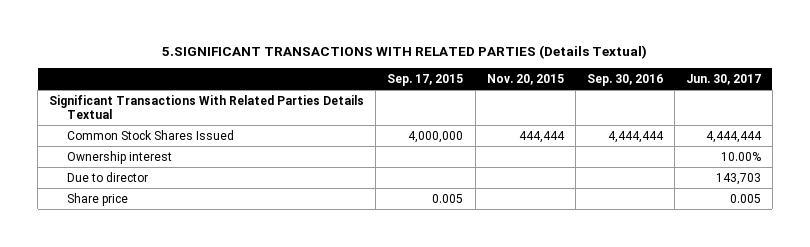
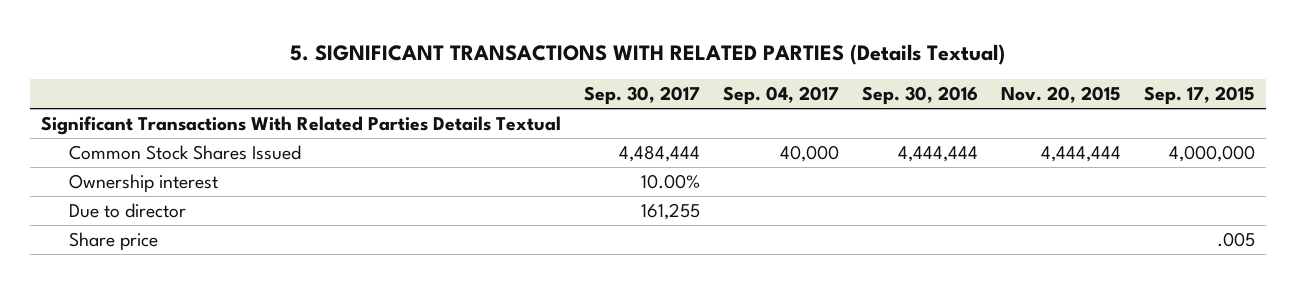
- 5.SIGNIFICANT TRANSACTIONS WITH RELATED PARTIES (Details Textual)
+ 5. SIGNIFICANT TRANSACTIONS WITH RELATED PARTIES (Details Textual)
- | Sep. 17, 2015 | Nov. 20, 2015 | Sep. 30, 2016 | Jun. 30, 2017
+ | Sep. 30, 2017 | Sep. 04, 2017 | Sep. 30, 2016 | Nov. 20, 2015 | Sep. 17, 2015
- Common Stock Shares Issued | 4,000,000 | 444,444 | 4,444,444 | 4,444,444
+ Common Stock Shares Issued | 4,484,444 | 40,000 | 4,444,444 | 4,444,444 | 4,000,000
- Share price | 0.005 | | | 0.005
+ Share price | | | | | .005

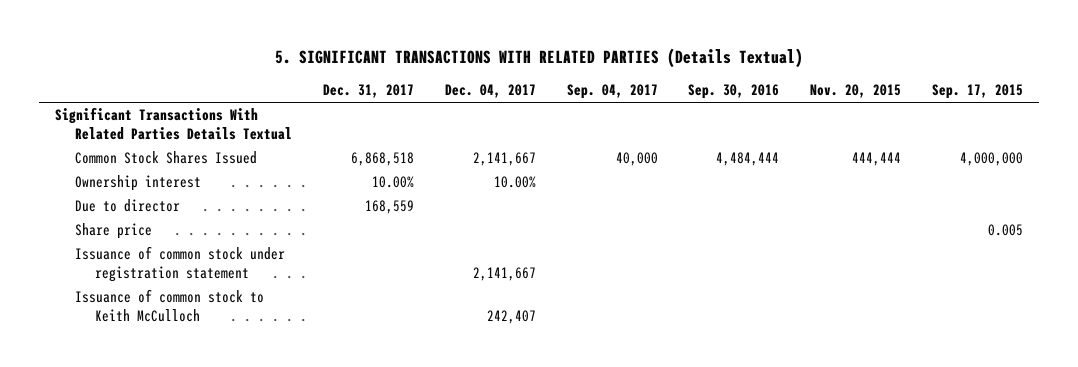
- | Sep. 30, 2017 | Sep. 04, 2017 | Sep. 30, 2016 | Nov. 20, 2015 | Sep. 17, 2015
+ | Dec. 31, 2017 | Dec. 04, 2017 | Sep. 04, 2017 | Sep. 30, 2016 | Nov. 20, 2015 | Sep. 17, 2015
- Common Stock Shares Issued | 4,484,444 | 40,000 | 4,444,444 | 4,444,444 | 4,000,000
+ Common Stock Shares Issued | 6,868,518 | 2,141,667 | 40,000 | 4,484,444 | 444,444 | 4,000,000
- Share price | | | | | .005
+ Share price | | | | | | 0.005
+ Issuance of common stock under registration statement | | 2,141,667 | | | |
+ Issuance of common stock to Keith McCulloch | | 242,407 | | | |

